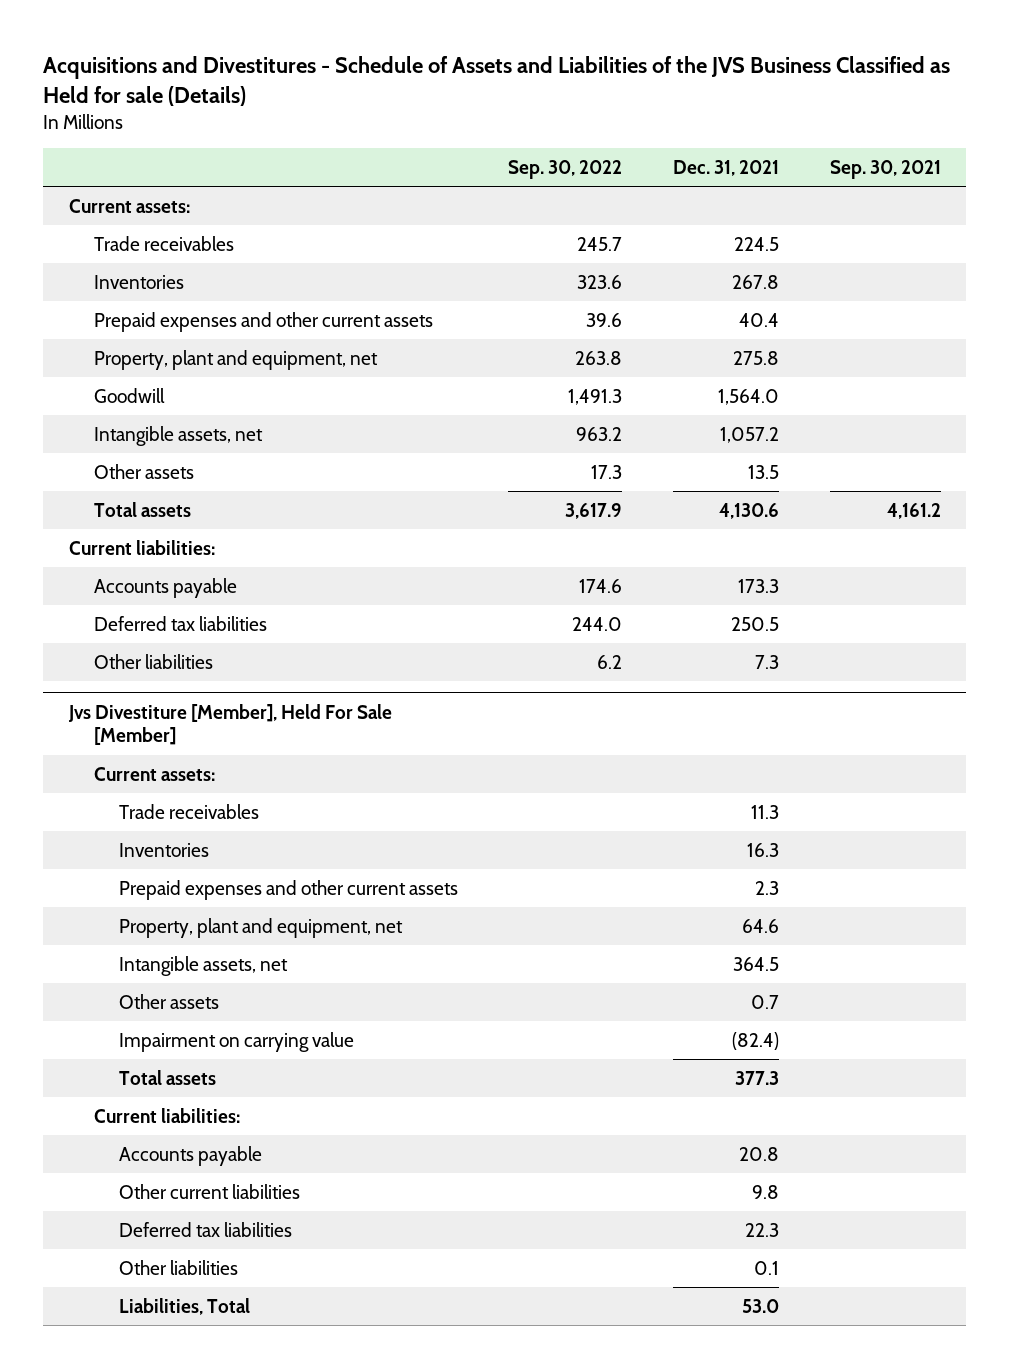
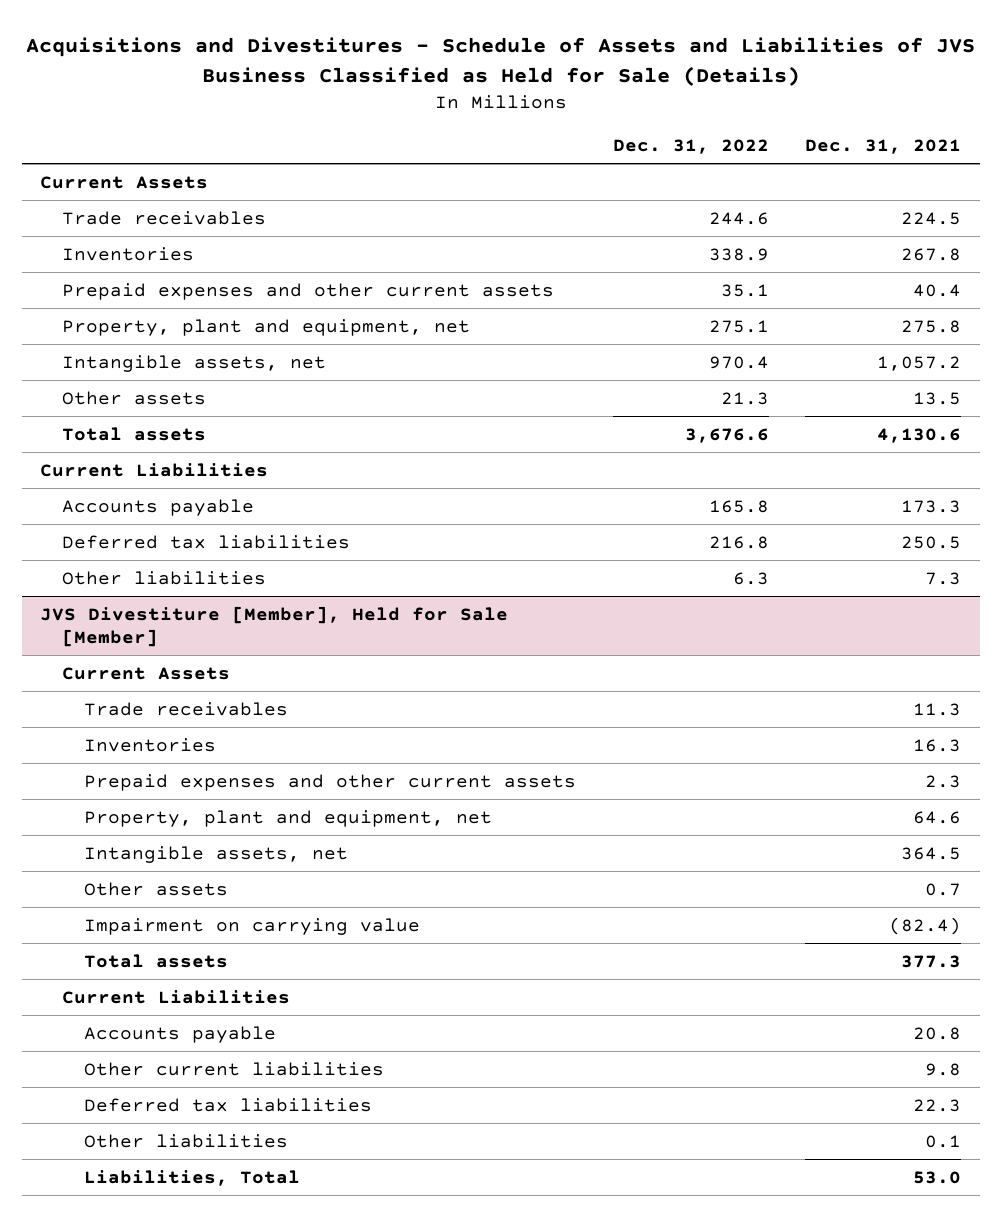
- Acquisitions and Divestitures - Schedule of Assets and Liabilities of the JVS Business Classified as Held for sale (Details)
+ Acquisitions and Divestitures - Schedule of Assets and Liabilities of JVS Business Classified as Held for Sale (Details)
- | Sep. 30, 2022 | Dec. 31, 2021 | Sep. 30, 2021
+ | Dec. 31, 2022 | Dec. 31, 2021
- Current assets:
+ Current Assets
- Goodwill | 1,491.3 | 1,564.0 |
- Current liabilities:
+ Current Liabilities
- Jvs Divestiture [Member], Held For Sale [Member]
- Current assets:
+ JVS Divestiture [Member], Held for Sale [Member]
+ Current Assets
- Current liabilities:
+ Current Liabilities

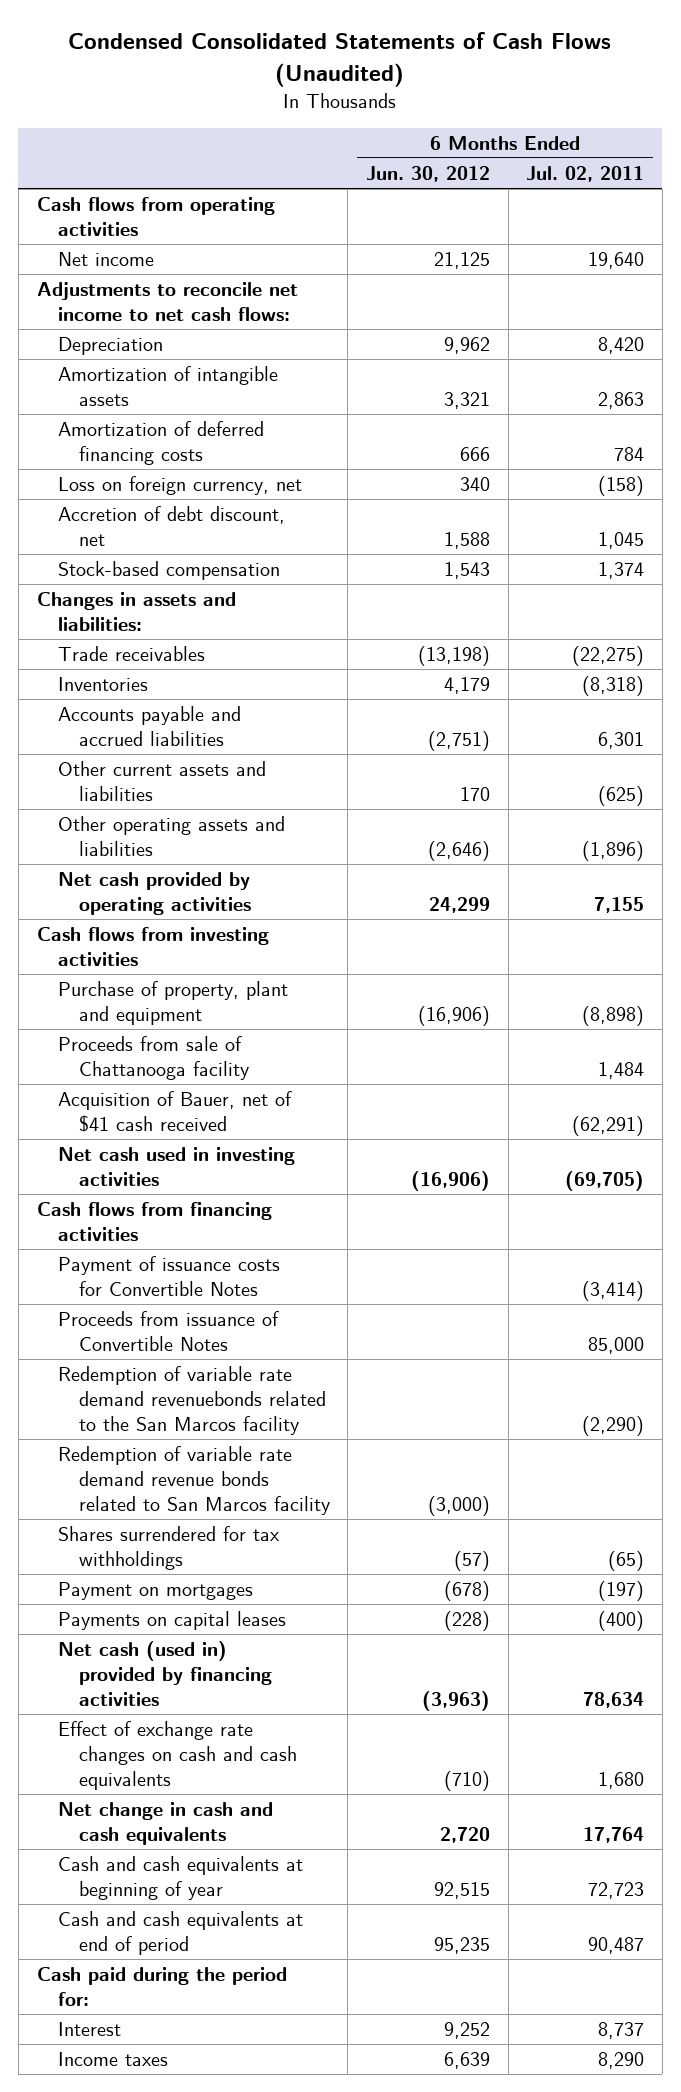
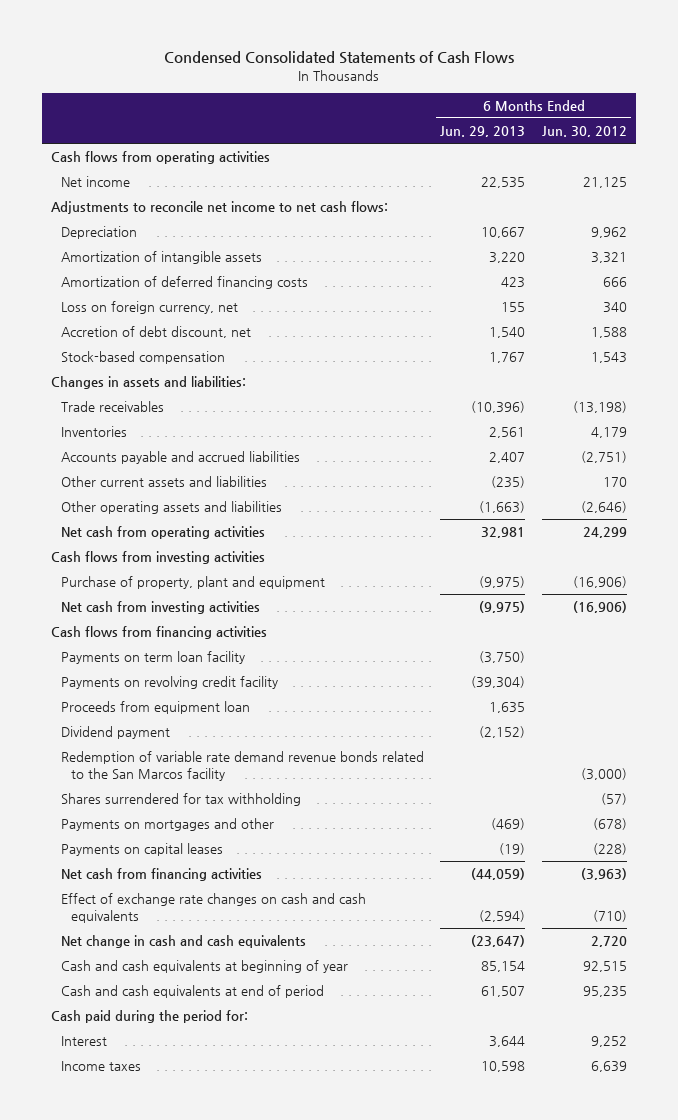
- Condensed Consolidated Statements of Cash Flows (Unaudited)
+ Condensed Consolidated Statements of Cash Flows
- | 6 Months Ended Jun. 30, 2012 | 6 Months Ended Jul. 02, 2011
+ | 6 Months Ended Jun. 29, 2013 | 6 Months Ended Jun. 30, 2012
- Net cash provided by operating activities | 24,299 | 7,155
+ Net cash from operating activities | 32,981 | 24,299
- Proceeds from sale of Chattanooga facility | | 1,484
- Acquisition of Bauer, net of $41 cash received | | (62,291)
- Net cash used in investing activities | (16,906) | (69,705)
+ Net cash from investing activities | (9,975) | (16,906)
- Payment of issuance costs for Convertible Notes | | (3,414)
- Proceeds from issuance of Convertible Notes | | 85,000
- Redemption of variable rate demand revenuebonds related to the San Marcos facility | | (2,290)
- Redemption of variable rate demand revenue bonds related to San Marcos facility | (3,000) |
- Shares surrendered for tax withholdings | (57) | (65)
- Payment on mortgages | (678) | (197)
+ Payments on term loan facility | (3,750) |
+ Payments on revolving credit facility | (39,304) |
+ Proceeds from equipment loan | 1,635 |
+ Dividend payment | (2,152) |
+ Redemption of variable rate demand revenue bonds related to the San Marcos facility | | (3,000)
+ Shares surrendered for tax withholding | | (57)
+ Payments on mortgages and other | (469) | (678)
- Net cash (used in) provided by financing activities | (3,963) | 78,634
+ Net cash from financing activities | (44,059) | (3,963)

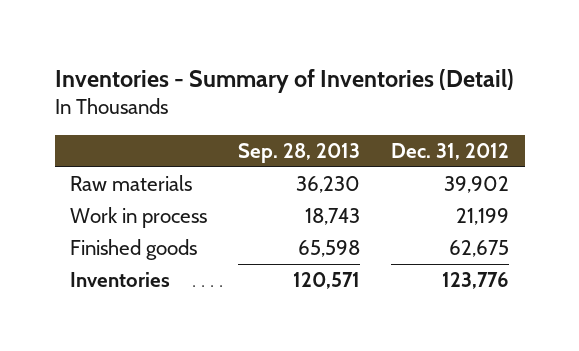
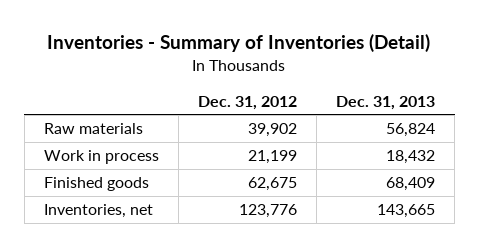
- | Sep. 28, 2013 | Dec. 31, 2012
+ | Dec. 31, 2012 | Dec. 31, 2013
- Inventories | 120,571 | 123,776
+ Inventories, net | 123,776 | 143,665

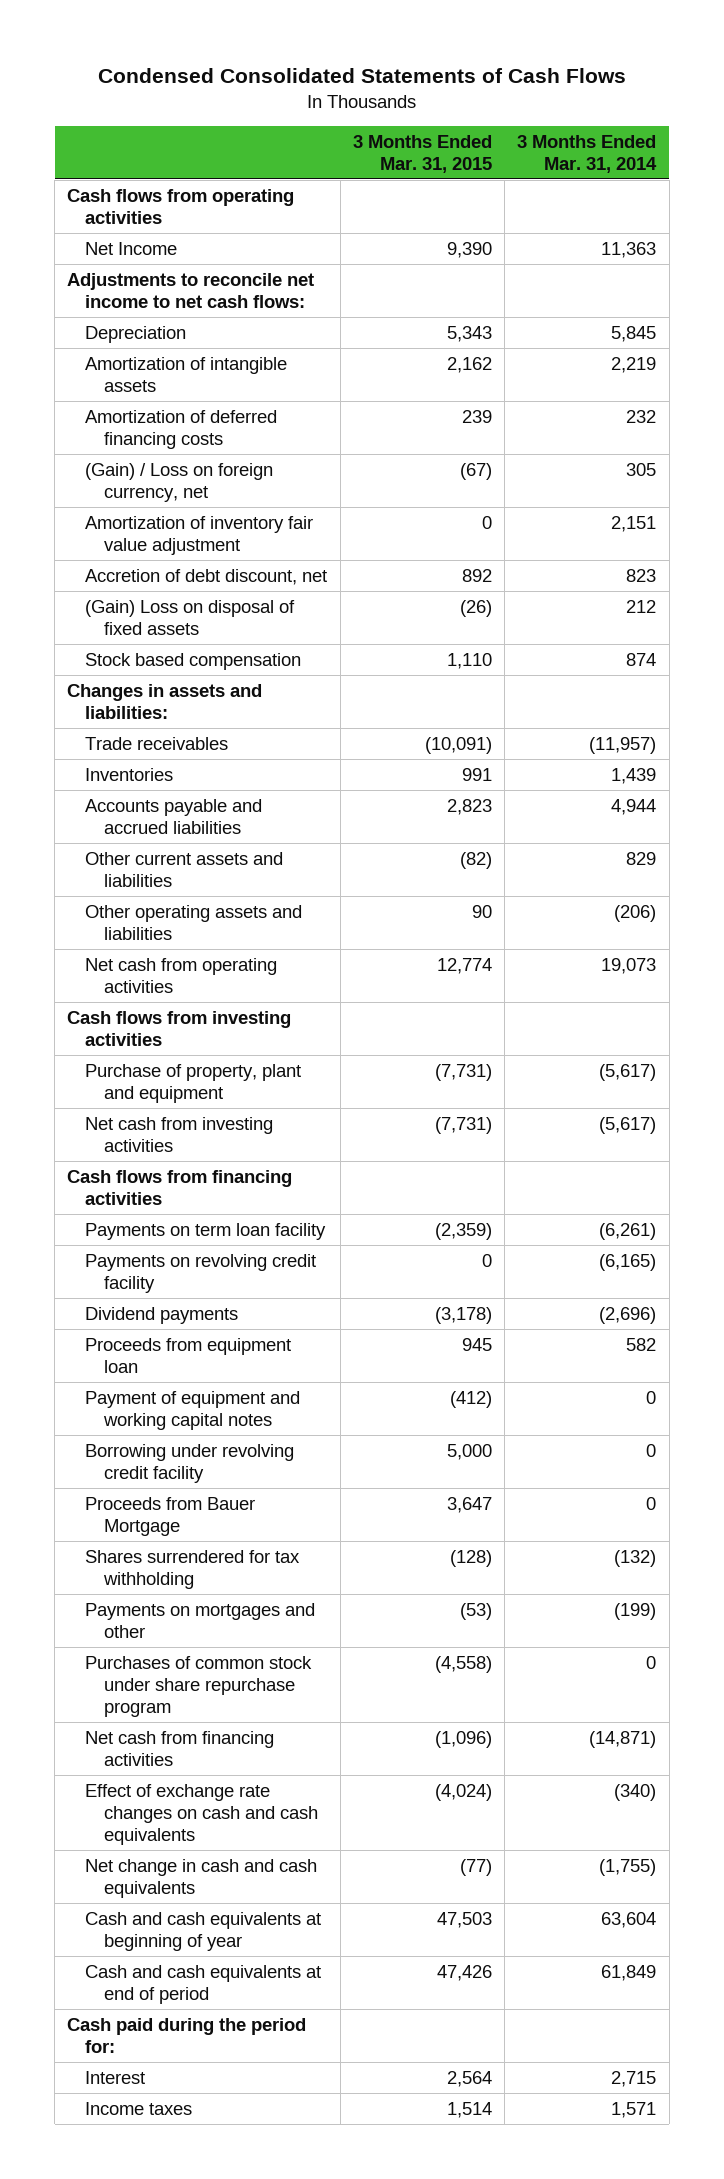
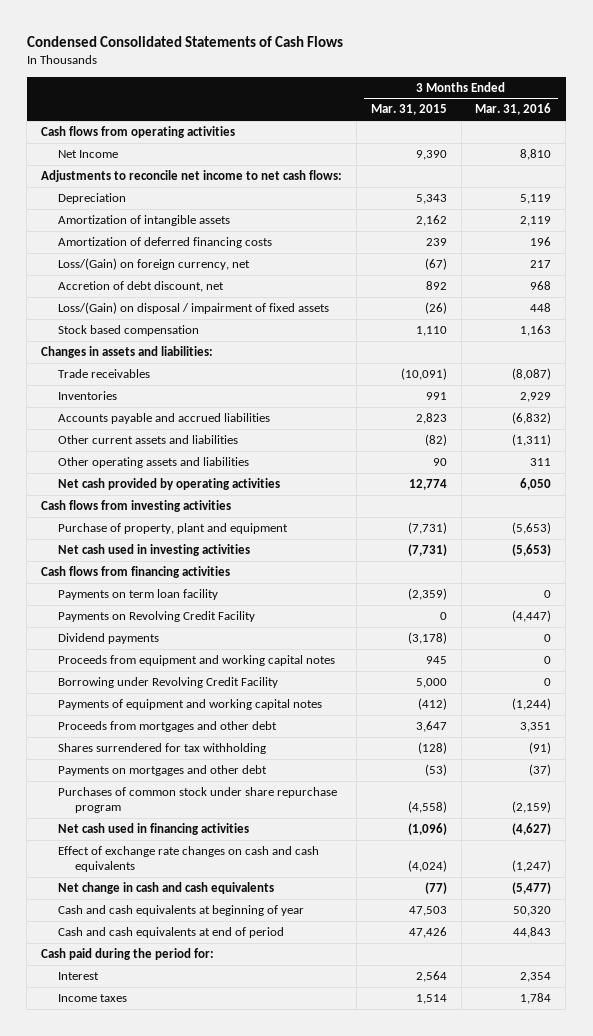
- | 3 Months Ended Mar. 31, 2015 | 3 Months Ended Mar. 31, 2014
+ | 3 Months Ended Mar. 31, 2015 | 3 Months Ended Mar. 31, 2016
- (Gain) / Loss on foreign currency, net | (67) | 305
- Amortization of inventory fair value adjustment | 0 | 2,151
+ Loss/(Gain) on foreign currency, net | (67) | 217
- (Gain) Loss on disposal of fixed assets | (26) | 212
+ Loss/(Gain) on disposal / impairment of fixed assets | (26) | 448
- Net cash from operating activities | 12,774 | 19,073
+ Net cash provided by operating activities | 12,774 | 6,050
- Net cash from investing activities | (7,731) | (5,617)
+ Net cash used in investing activities | (7,731) | (5,653)
- Payments on revolving credit facility | 0 | (6,165)
+ Payments on Revolving Credit Facility | 0 | (4,447)
- Proceeds from equipment loan | 945 | 582
- Payment of equipment and working capital notes | (412) | 0
- Borrowing under revolving credit facility | 5,000 | 0
- Proceeds from Bauer Mortgage | 3,647 | 0
+ Proceeds from equipment and working capital notes | 945 | 0
+ Borrowing under Revolving Credit Facility | 5,000 | 0
+ Payments of equipment and working capital notes | (412) | (1,244)
+ Proceeds from mortgages and other debt | 3,647 | 3,351
- Payments on mortgages and other | (53) | (199)
+ Payments on mortgages and other debt | (53) | (37)
- Net cash from financing activities | (1,096) | (14,871)
+ Net cash used in financing activities | (1,096) | (4,627)

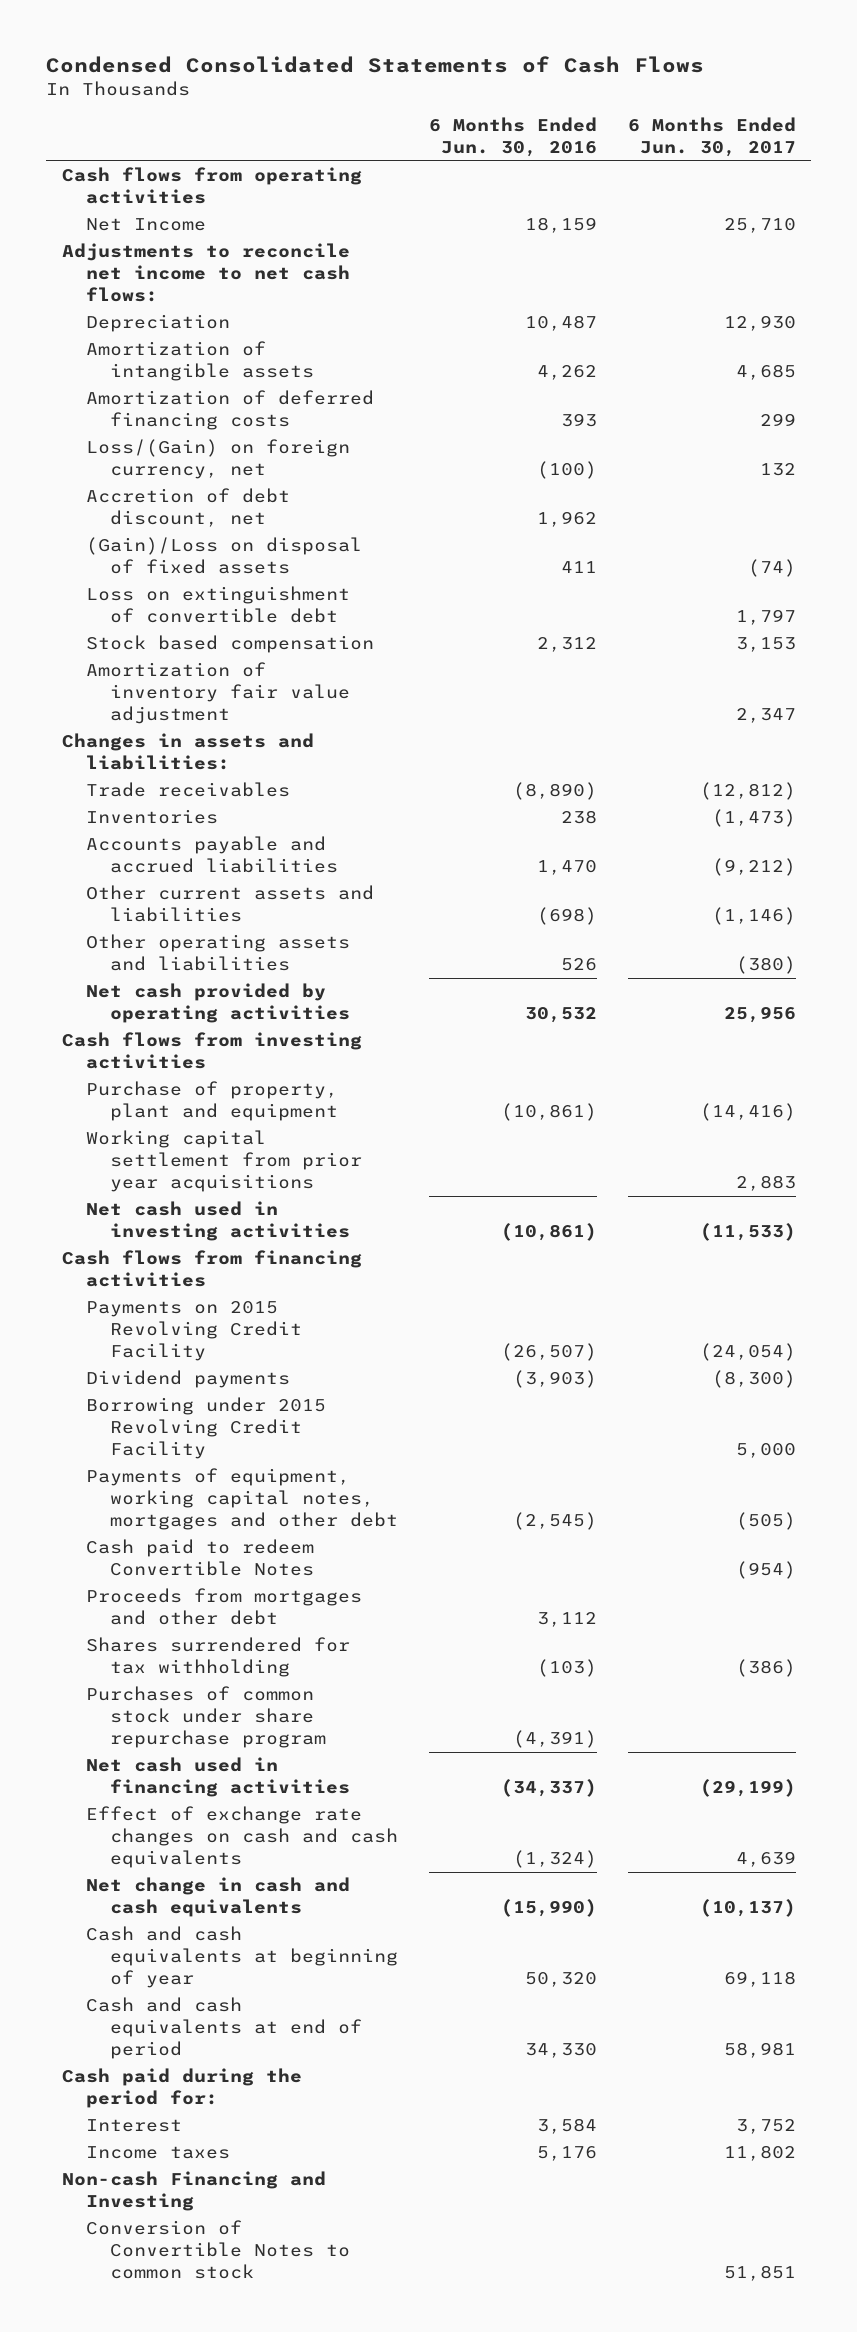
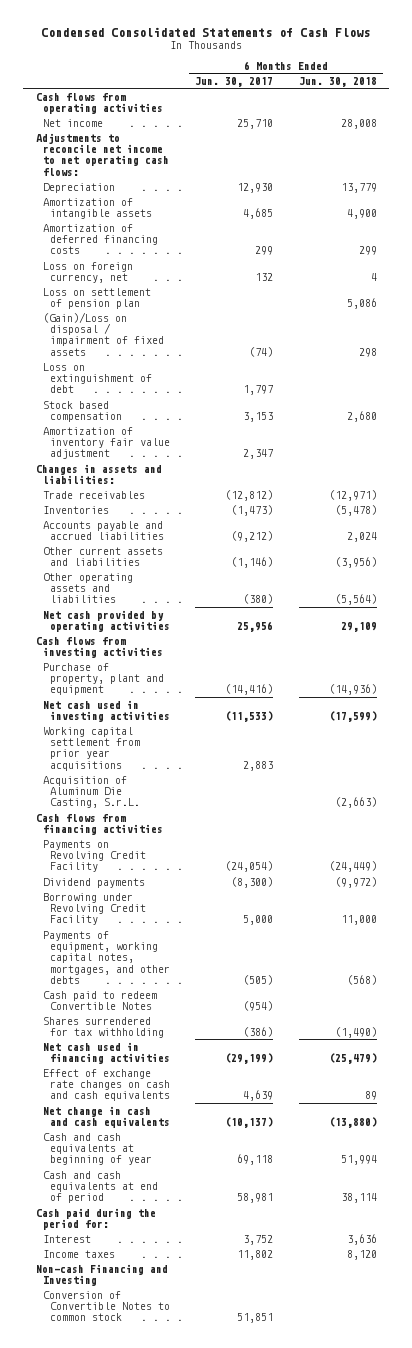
- | 6 Months Ended Jun. 30, 2016 | 6 Months Ended Jun. 30, 2017
+ | 6 Months Ended Jun. 30, 2017 | 6 Months Ended Jun. 30, 2018
- Net Income | 18,159 | 25,710
- Adjustments to reconcile net income to net cash flows:
+ Net income | 25,710 | 28,008
+ Adjustments to reconcile net income to net operating cash flows:
- Loss/(Gain) on foreign currency, net | (100) | 132
- Accretion of debt discount, net | 1,962 |
- (Gain)/Loss on disposal of fixed assets | 411 | (74)
- Loss on extinguishment of convertible debt | | 1,797
+ Loss on foreign currency, net | 132 | 4
+ Loss on settlement of pension plan | | 5,086
+ (Gain)/Loss on disposal / impairment of fixed assets | (74) | 298
+ Loss on extinguishment of debt | 1,797 |
moved down: Working capital settlement from prior year acquisitions | 2,883 |
+ Acquisition of Aluminum Die Casting, S.r.L. | | (2,663)
- Payments on 2015 Revolving Credit Facility | (26,507) | (24,054)
+ Payments on Revolving Credit Facility | (24,054) | (24,449)
- Borrowing under 2015 Revolving Credit Facility | | 5,000
- Payments of equipment, working capital notes, mortgages and other debt | (2,545) | (505)
+ Borrowing under Revolving Credit Facility | 5,000 | 11,000
+ Payments of equipment, working capital notes, mortgages, and other debts | (505) | (568)
- Proceeds from mortgages and other debt | 3,112 |
- Purchases of common stock under share repurchase program | (4,391) |

